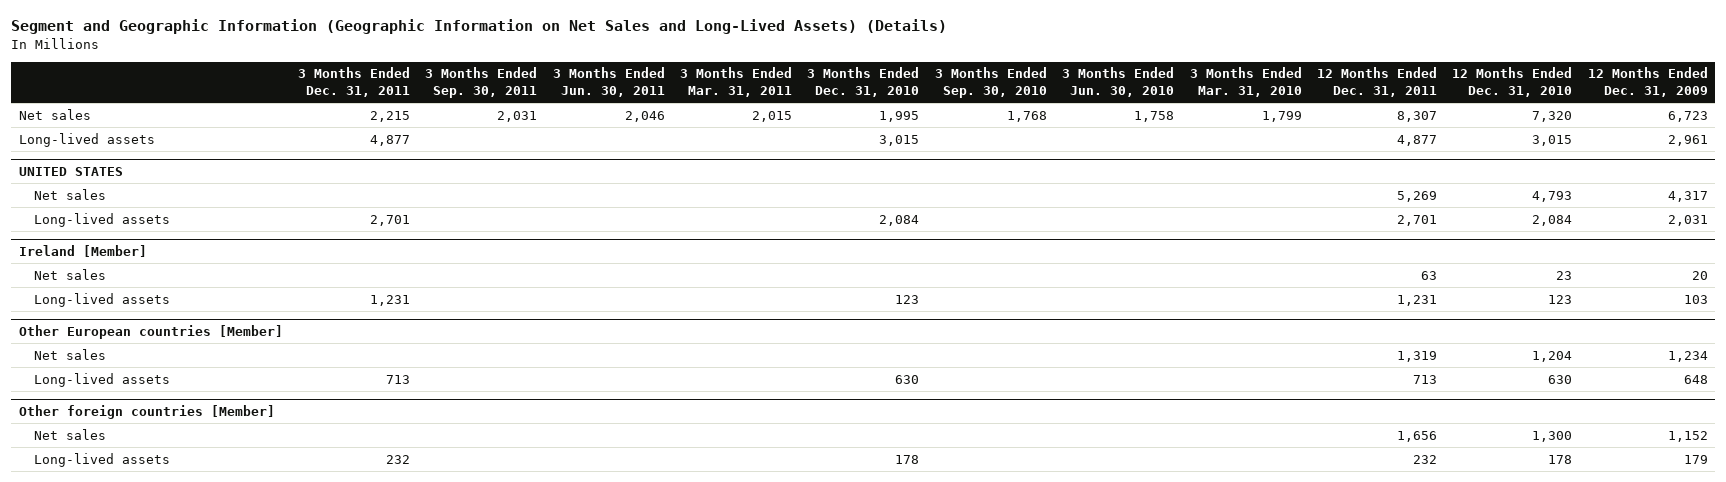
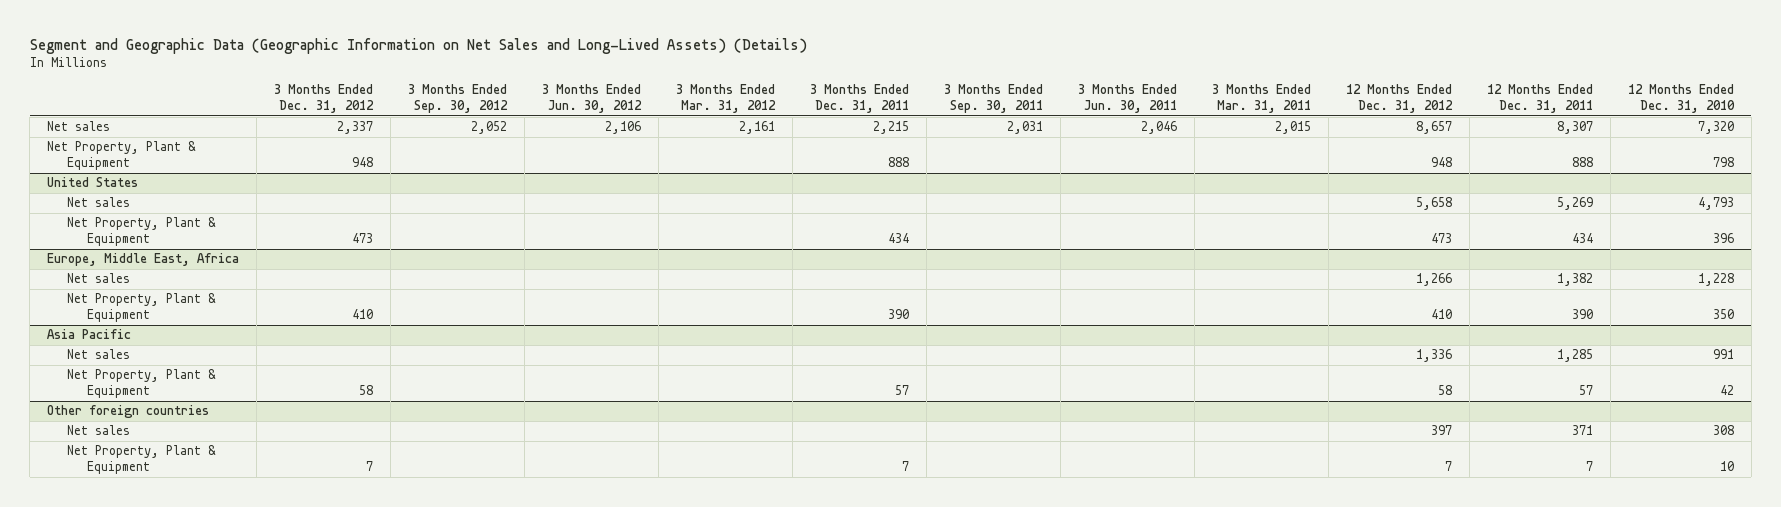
- Segment and Geographic Information (Geographic Information on Net Sales and Long-Lived Assets) (Details)
+ Segment and Geographic Data (Geographic Information on Net Sales and Long-Lived Assets) (Details)
- | 3 Months Ended Dec. 31, 2011 | 3 Months Ended Sep. 30, 2011 | 3 Months Ended Jun. 30, 2011 | 3 Months Ended Mar. 31, 2011 | 3 Months Ended Dec. 31, 2010 | 3 Months Ended Sep. 30, 2010 | 3 Months Ended Jun. 30, 2010 | 3 Months Ended Mar. 31, 2010 | 12 Months Ended Dec. 31, 2011 | 12 Months Ended Dec. 31, 2010 | 12 Months Ended Dec. 31, 2009
+ | 3 Months Ended Dec. 31, 2012 | 3 Months Ended Sep. 30, 2012 | 3 Months Ended Jun. 30, 2012 | 3 Months Ended Mar. 31, 2012 | 3 Months Ended Dec. 31, 2011 | 3 Months Ended Sep. 30, 2011 | 3 Months Ended Jun. 30, 2011 | 3 Months Ended Mar. 31, 2011 | 12 Months Ended Dec. 31, 2012 | 12 Months Ended Dec. 31, 2011 | 12 Months Ended Dec. 31, 2010
- Long-lived assets | 4,877 | | | | 3,015 | | | | 4,877 | 3,015 | 2,961
- UNITED STATES
+ Net Property, Plant & Equipment | 948 | | | | 888 | | | | 948 | 888 | 798
+ United States
- Long-lived assets | 2,701 | | | | 2,084 | | | | 2,701 | 2,084 | 2,031
- Ireland [Member]
- Net sales | | | | | | | | | 63 | 23 | 20
- Long-lived assets | 1,231 | | | | 123 | | | | 1,231 | 123 | 103
- Other European countries [Member]
- Net sales | | | | | | | | | 1,319 | 1,204 | 1,234
- Long-lived assets | 713 | | | | 630 | | | | 713 | 630 | 648
- Other foreign countries [Member]
- Net sales | | | | | | | | | 1,656 | 1,300 | 1,152
- Long-lived assets | 232 | | | | 178 | | | | 232 | 178 | 179
+ Net Property, Plant & Equipment | 473 | | | | 434 | | | | 473 | 434 | 396
+ Europe, Middle East, Africa
+ Net sales | | | | | | | | | 1,266 | 1,382 | 1,228
+ Net Property, Plant & Equipment | 410 | | | | 390 | | | | 410 | 390 | 350
+ Asia Pacific
+ Net sales | | | | | | | | | 1,336 | 1,285 | 991
+ Net Property, Plant & Equipment | 58 | | | | 57 | | | | 58 | 57 | 42
+ Other foreign countries
+ Net sales | | | | | | | | | 397 | 371 | 308
+ Net Property, Plant & Equipment | 7 | | | | 7 | | | | 7 | 7 | 10

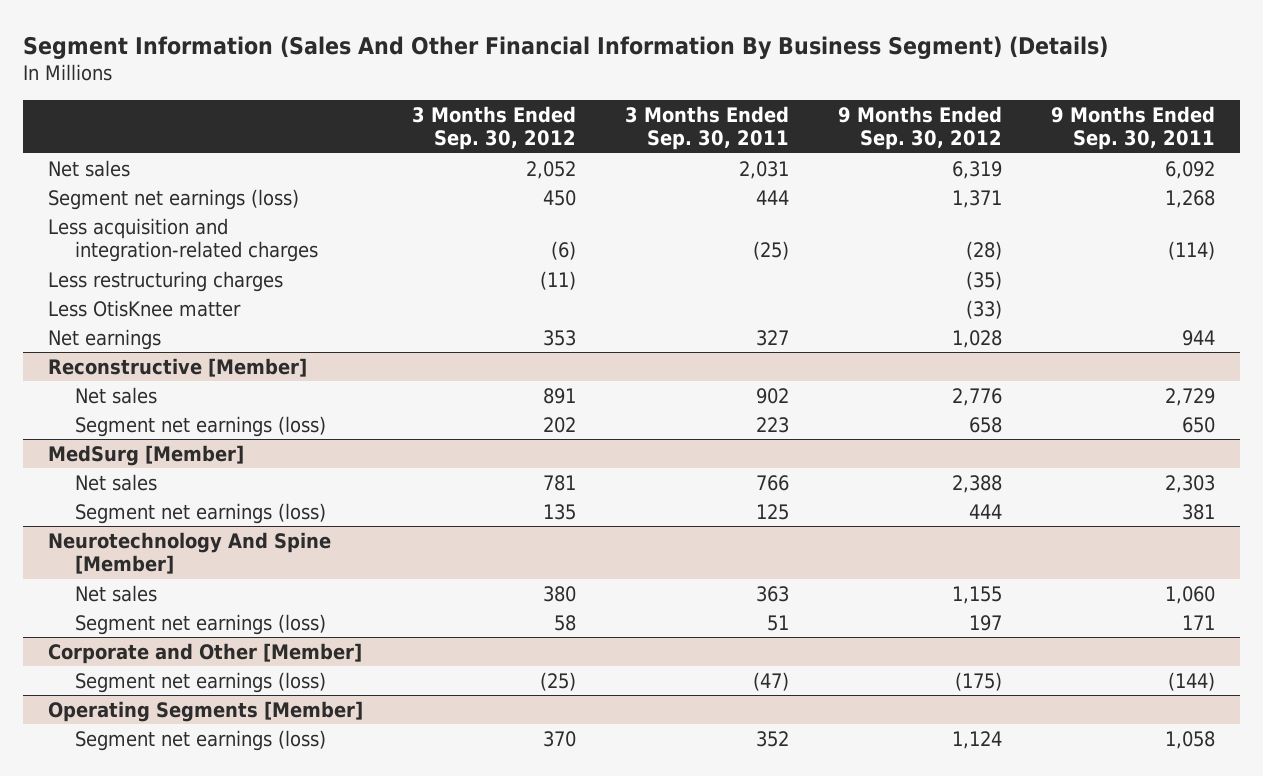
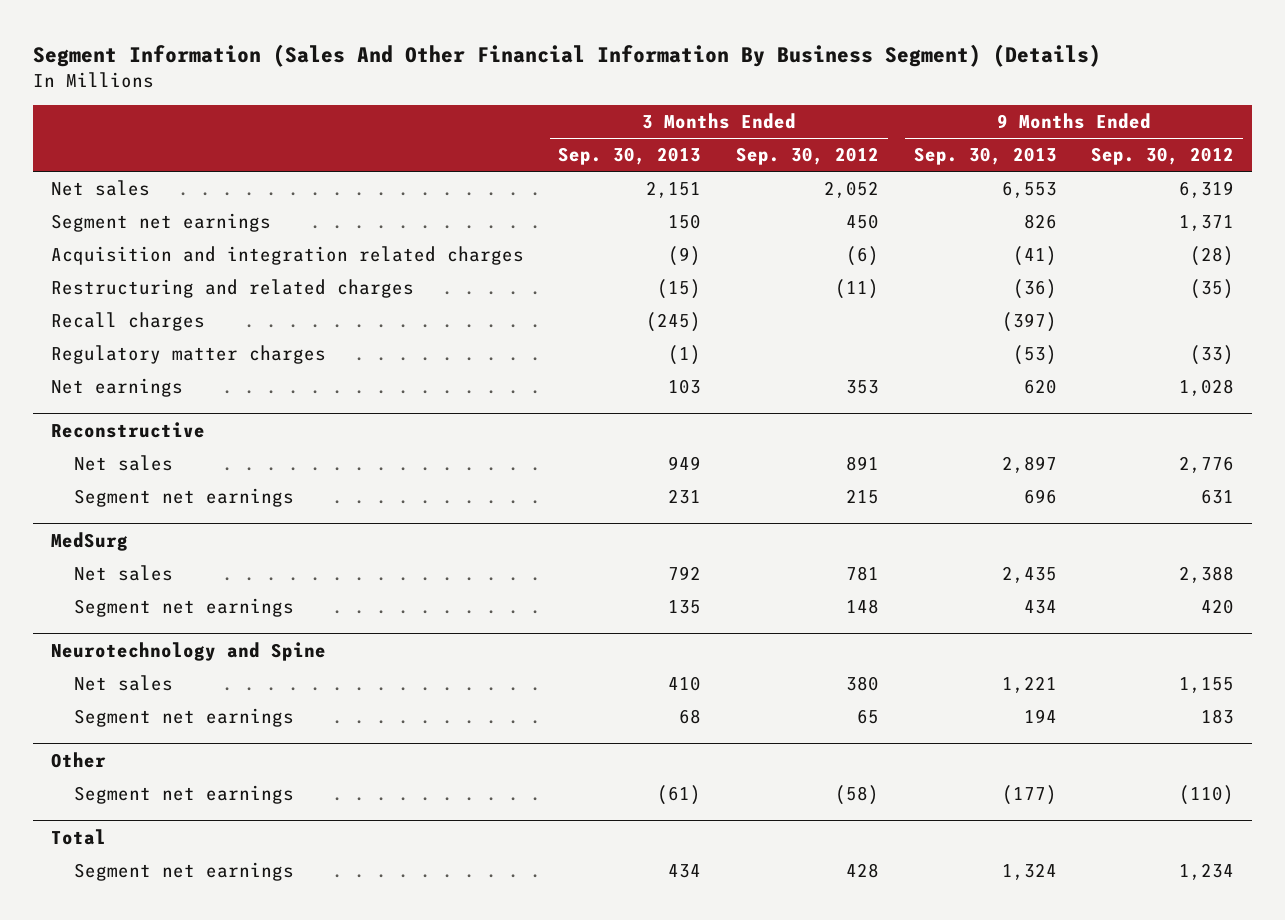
- | 3 Months Ended Sep. 30, 2012 | 3 Months Ended Sep. 30, 2011 | 9 Months Ended Sep. 30, 2012 | 9 Months Ended Sep. 30, 2011
+ | 3 Months Ended Sep. 30, 2013 | 3 Months Ended Sep. 30, 2012 | 9 Months Ended Sep. 30, 2013 | 9 Months Ended Sep. 30, 2012
- Segment net earnings (loss) | 450 | 444 | 1,371 | 1,268
- Less acquisition and integration-related charges | (6) | (25) | (28) | (114)
- Less restructuring charges | (11) | | (35) |
- Less OtisKnee matter | | | (33) |
+ Segment net earnings | 150 | 450 | 826 | 1,371
+ Acquisition and integration related charges | (9) | (6) | (41) | (28)
+ Restructuring and related charges | (15) | (11) | (36) | (35)
+ Recall charges | (245) | | (397) |
+ Regulatory matter charges | (1) | | (53) | (33)
- Reconstructive [Member]
+ Reconstructive
- Segment net earnings (loss) | 202 | 223 | 658 | 650
- MedSurg [Member]
+ Segment net earnings | 231 | 215 | 696 | 631
+ MedSurg
- Segment net earnings (loss) | 135 | 125 | 444 | 381
- Neurotechnology And Spine [Member]
+ Segment net earnings | 135 | 148 | 434 | 420
+ Neurotechnology and Spine
- Segment net earnings (loss) | 58 | 51 | 197 | 171
- Corporate and Other [Member]
- Segment net earnings (loss) | (25) | (47) | (175) | (144)
- Operating Segments [Member]
- Segment net earnings (loss) | 370 | 352 | 1,124 | 1,058
+ Segment net earnings | 68 | 65 | 194 | 183
+ Other
+ Segment net earnings | (61) | (58) | (177) | (110)
+ Total
+ Segment net earnings | 434 | 428 | 1,324 | 1,234

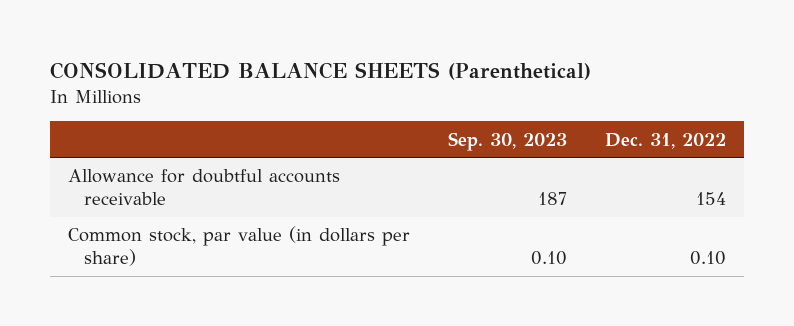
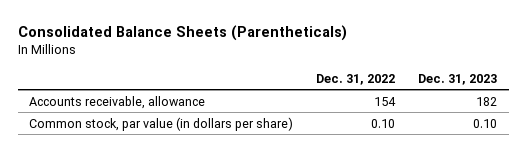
- CONSOLIDATED BALANCE SHEETS (Parenthetical)
+ Consolidated Balance Sheets (Parentheticals)
- | Sep. 30, 2023 | Dec. 31, 2022
+ | Dec. 31, 2022 | Dec. 31, 2023
- Allowance for doubtful accounts receivable | 187 | 154
+ Accounts receivable, allowance | 154 | 182

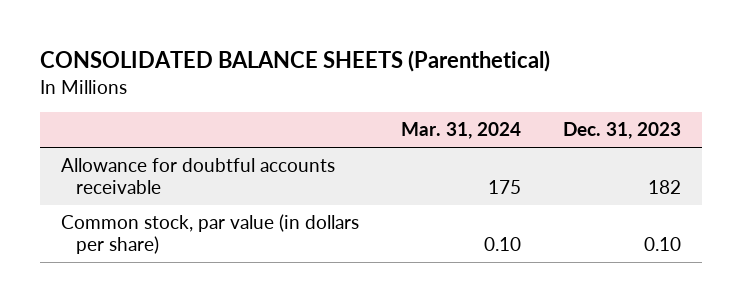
- Consolidated Balance Sheets (Parentheticals)
+ CONSOLIDATED BALANCE SHEETS (Parenthetical)
- | Dec. 31, 2022 | Dec. 31, 2023
+ | Mar. 31, 2024 | Dec. 31, 2023
- Accounts receivable, allowance | 154 | 182
+ Allowance for doubtful accounts receivable | 175 | 182

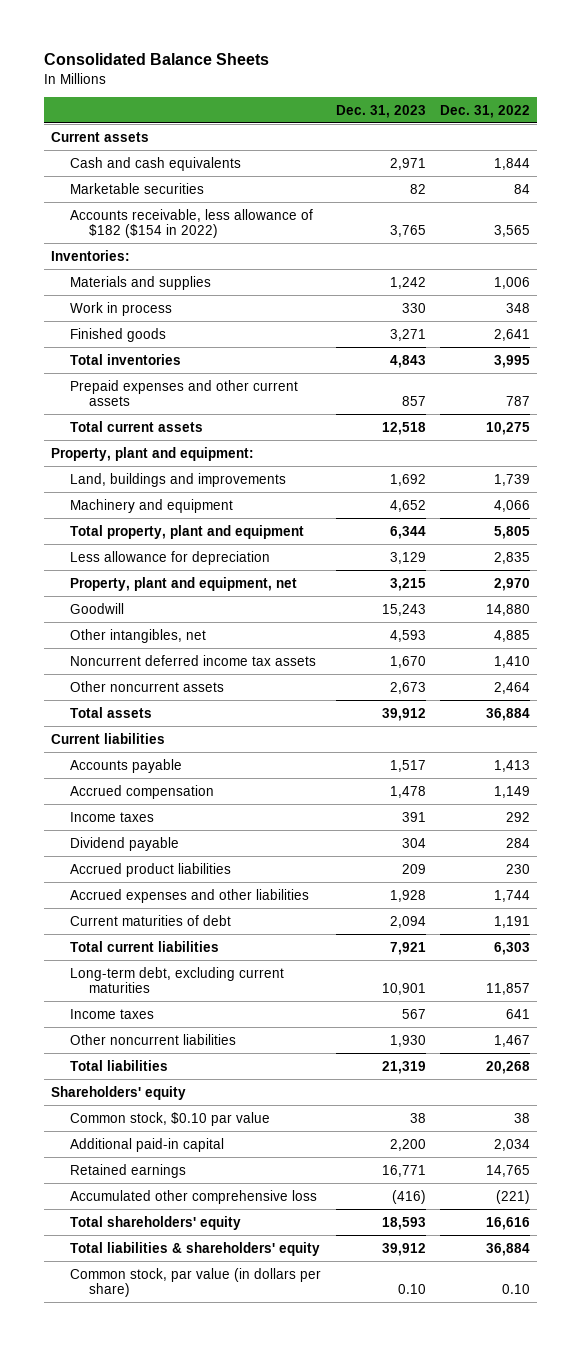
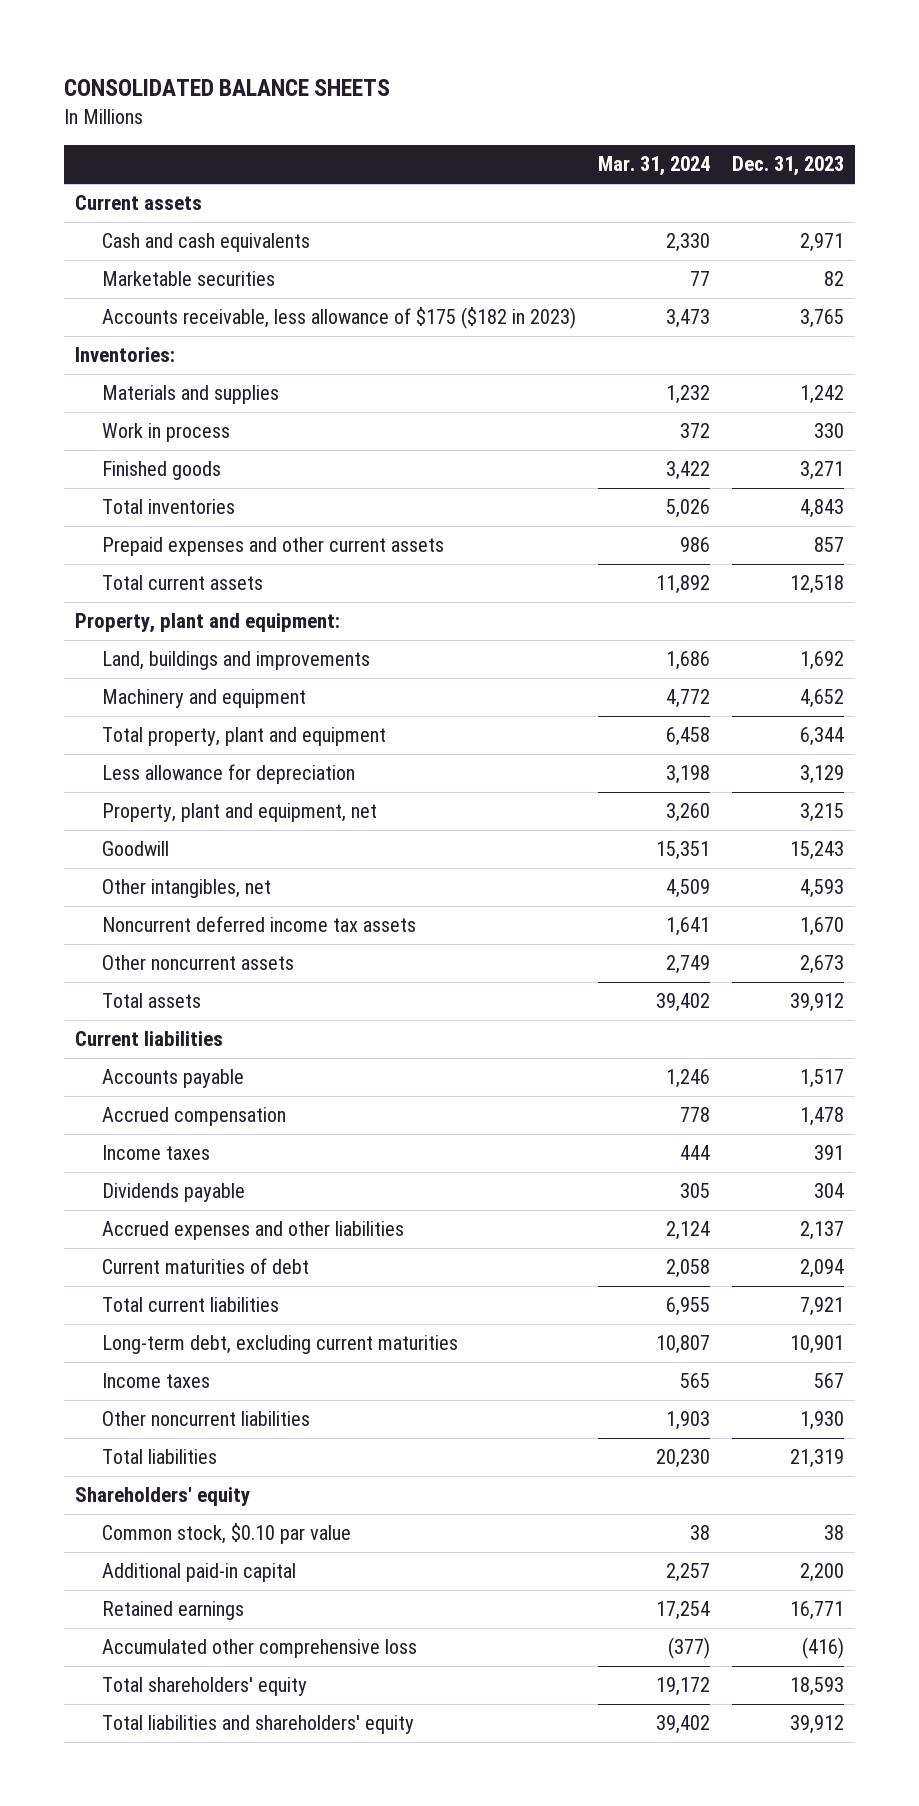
- Consolidated Balance Sheets
+ CONSOLIDATED BALANCE SHEETS
- | Dec. 31, 2023 | Dec. 31, 2022
+ | Mar. 31, 2024 | Dec. 31, 2023
- Accounts receivable, less allowance of $182 ($154 in 2022) | 3,765 | 3,565
+ Accounts receivable, less allowance of $175 ($182 in 2023) | 3,473 | 3,765
- Dividend payable | 304 | 284
- Accrued product liabilities | 209 | 230
- Accrued expenses and other liabilities | 1,928 | 1,744
+ Dividends payable | 305 | 304
+ Accrued expenses and other liabilities | 2,124 | 2,137
- Total liabilities & shareholders' equity | 39,912 | 36,884
- Common stock, par value (in dollars per share) | 0.10 | 0.10
+ Total liabilities and shareholders' equity | 39,402 | 39,912

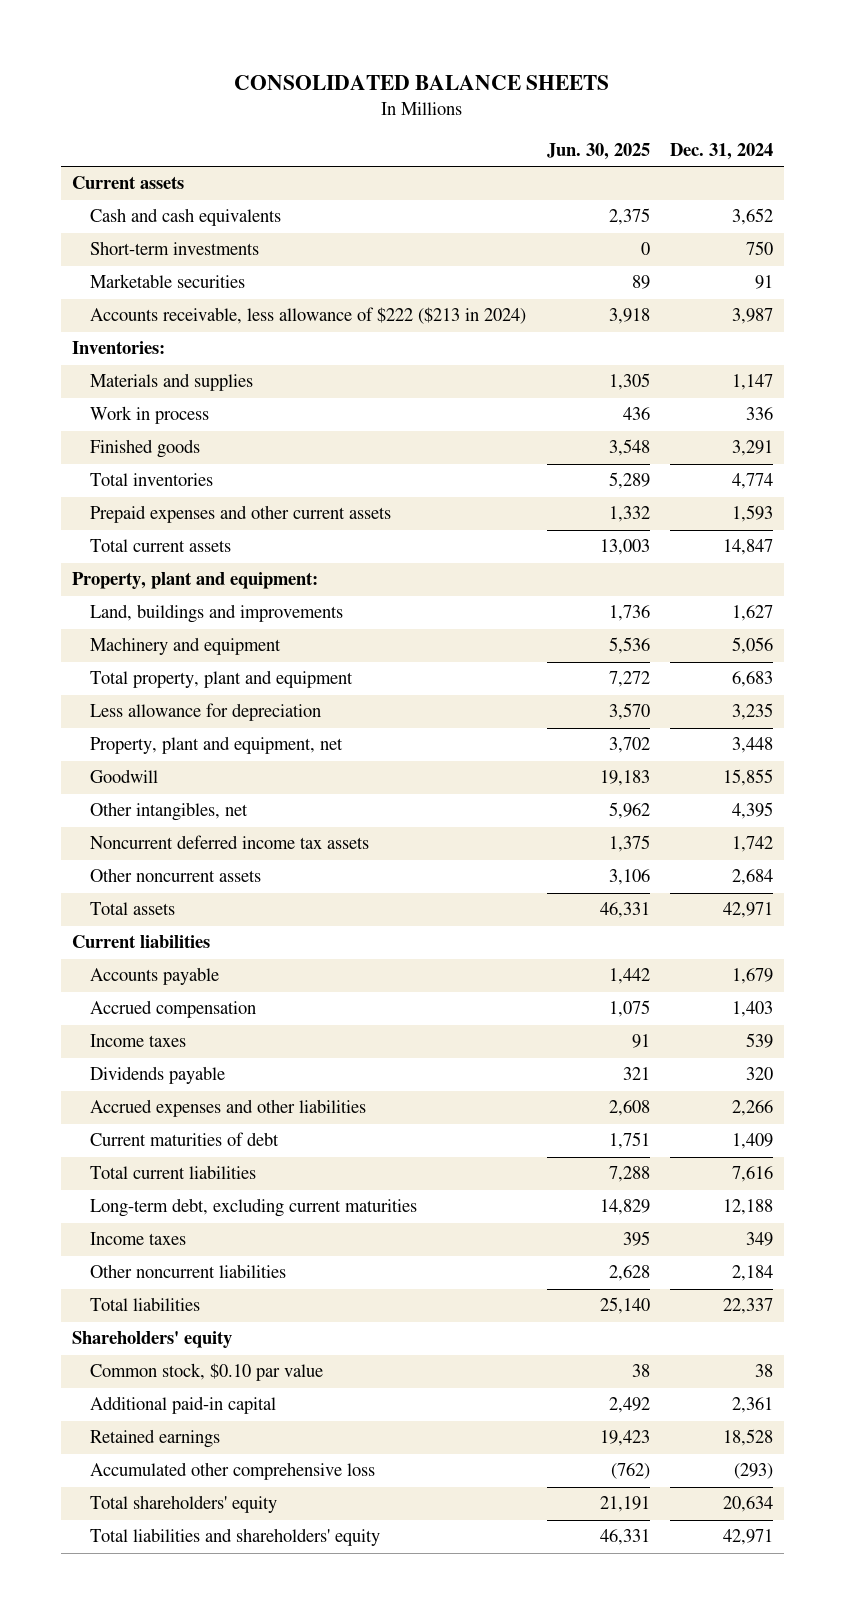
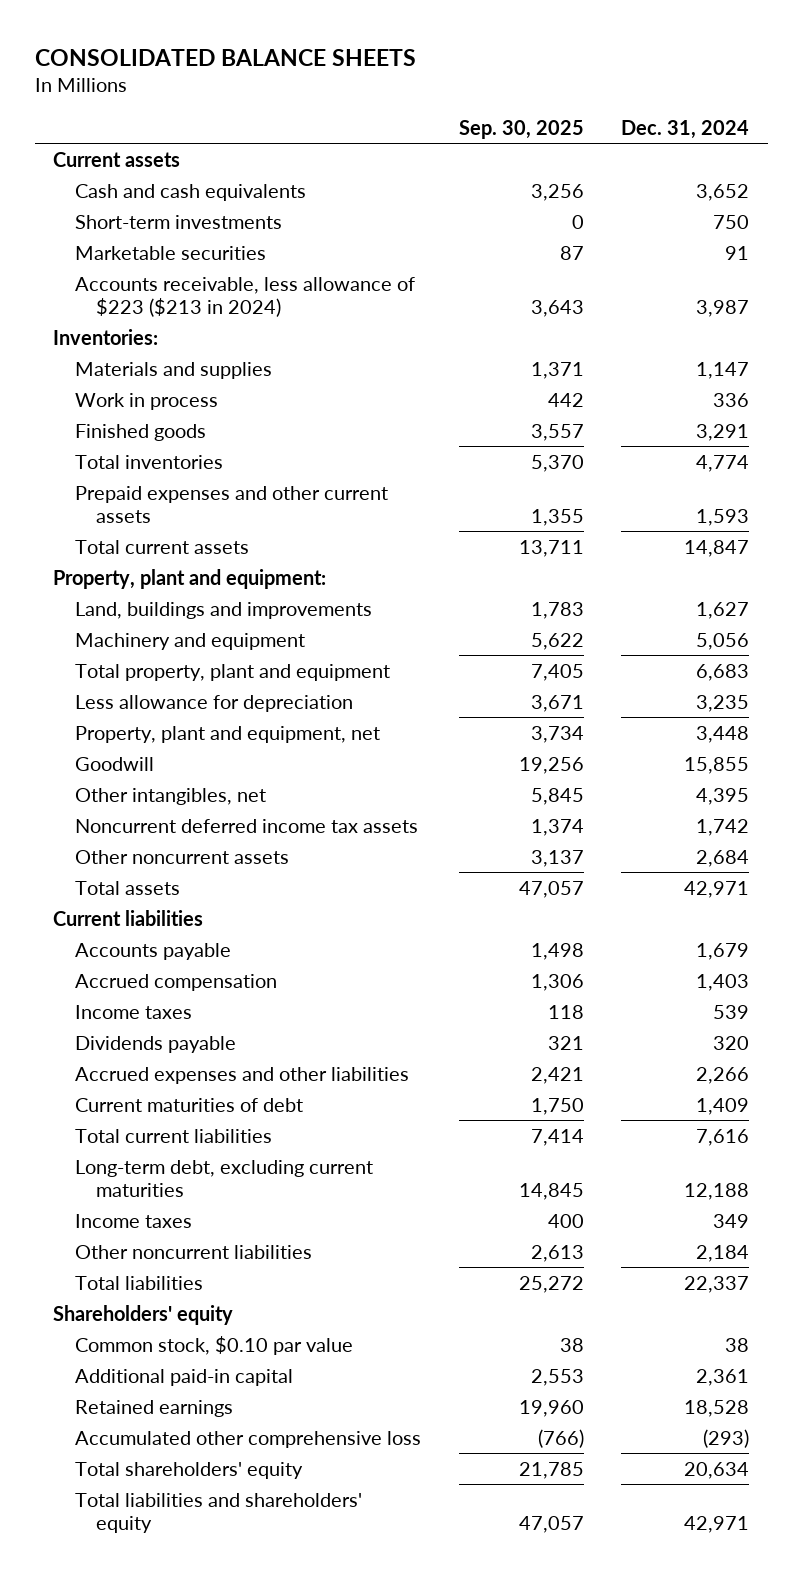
- | Jun. 30, 2025 | Dec. 31, 2024
+ | Sep. 30, 2025 | Dec. 31, 2024
- Accounts receivable, less allowance of $222 ($213 in 2024) | 3,918 | 3,987
+ Accounts receivable, less allowance of $223 ($213 in 2024) | 3,643 | 3,987

